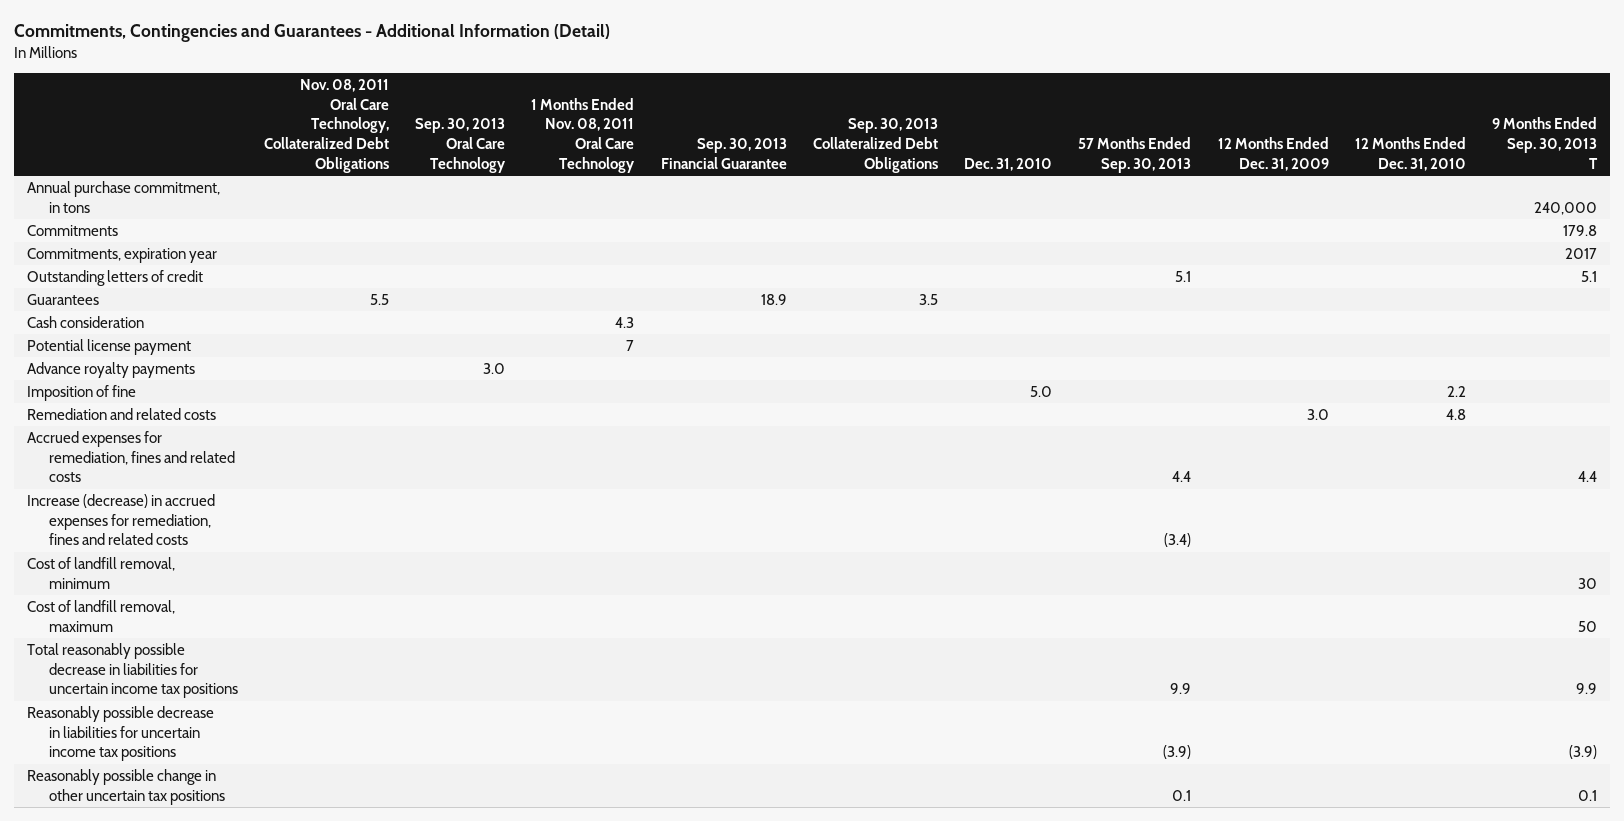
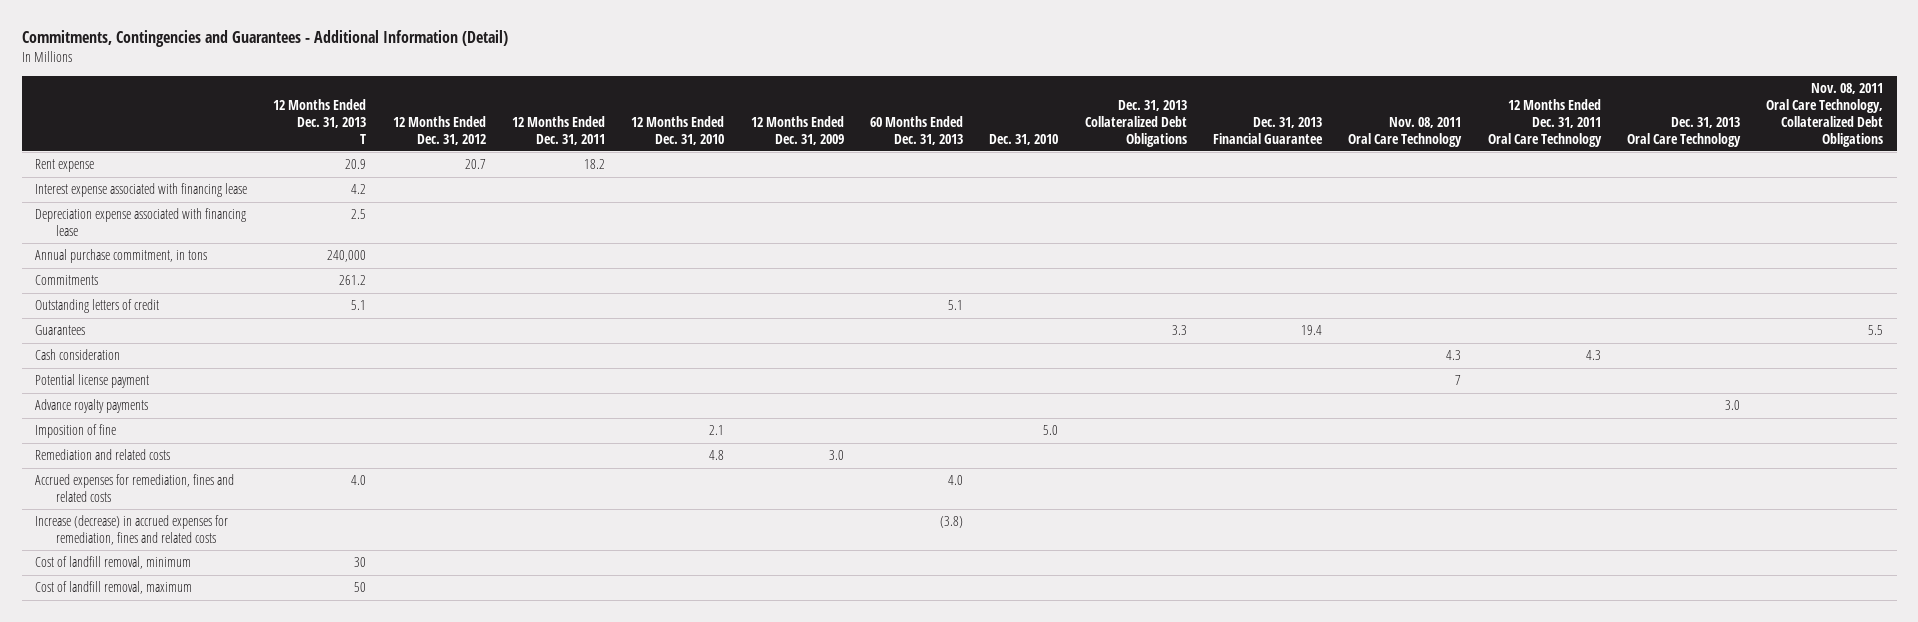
- | Nov. 08, 2011 Oral Care Technology, Collateralized Debt Obligations | Sep. 30, 2013 Oral Care Technology | 1 Months Ended Nov. 08, 2011 Oral Care Technology | Sep. 30, 2013 Financial Guarantee | Sep. 30, 2013 Collateralized Debt Obligations | Dec. 31, 2010 | 57 Months Ended Sep. 30, 2013 | 12 Months Ended Dec. 31, 2009 | 12 Months Ended Dec. 31, 2010 | 9 Months Ended Sep. 30, 2013 T
+ | 12 Months Ended Dec. 31, 2013 T | 12 Months Ended Dec. 31, 2012 | 12 Months Ended Dec. 31, 2011 | 12 Months Ended Dec. 31, 2010 | 12 Months Ended Dec. 31, 2009 | 60 Months Ended Dec. 31, 2013 | Dec. 31, 2010 | Dec. 31, 2013 Collateralized Debt Obligations | Dec. 31, 2013 Financial Guarantee | Nov. 08, 2011 Oral Care Technology | 12 Months Ended Dec. 31, 2011 Oral Care Technology | Dec. 31, 2013 Oral Care Technology | Nov. 08, 2011 Oral Care Technology, Collateralized Debt Obligations
+ Rent expense | 20.9 | 20.7 | 18.2 | | | | | | | | | |
+ Interest expense associated with financing lease | 4.2 | | | | | | | | | | | |
+ Depreciation expense associated with financing lease | 2.5 | | | | | | | | | | | |
- Commitments, expiration year | | | | | | | | | | 2017
- Imposition of fine | | | | | | 5.0 | | | 2.2 |
+ Imposition of fine | | | | 2.1 | | | 5.0 | | | | | |
- Total reasonably possible decrease in liabilities for uncertain income tax positions | | | | | | | 9.9 | | | 9.9
- Reasonably possible decrease in liabilities for uncertain income tax positions | | | | | | | (3.9) | | | (3.9)
- Reasonably possible change in other uncertain tax positions | | | | | | | 0.1 | | | 0.1

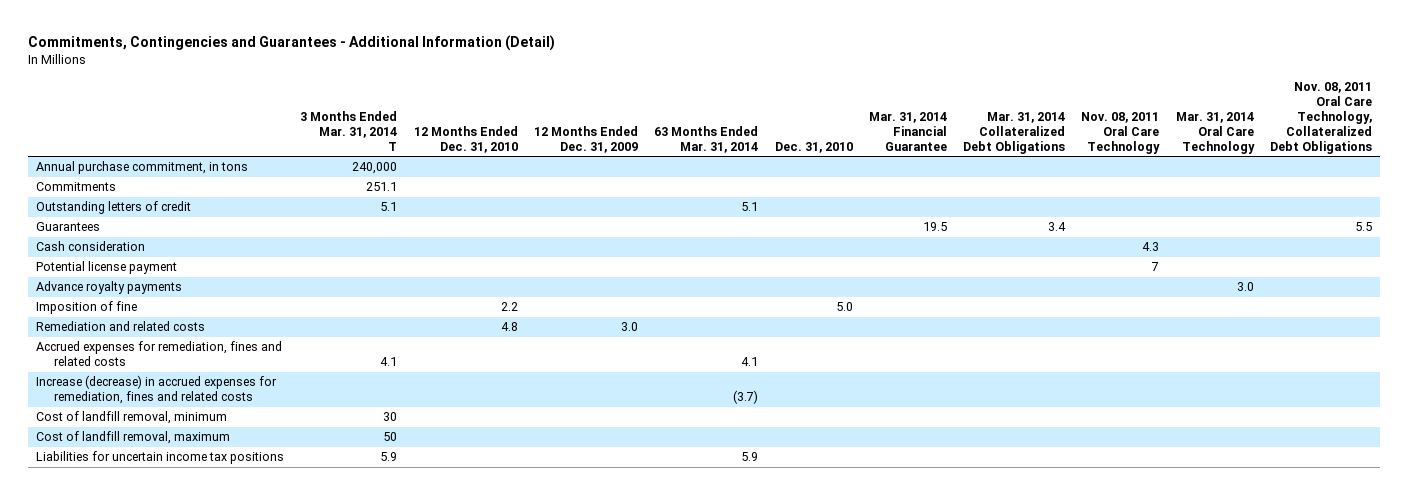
- | 12 Months Ended Dec. 31, 2013 T | 12 Months Ended Dec. 31, 2012 | 12 Months Ended Dec. 31, 2011 | 12 Months Ended Dec. 31, 2010 | 12 Months Ended Dec. 31, 2009 | 60 Months Ended Dec. 31, 2013 | Dec. 31, 2010 | Dec. 31, 2013 Collateralized Debt Obligations | Dec. 31, 2013 Financial Guarantee | Nov. 08, 2011 Oral Care Technology | 12 Months Ended Dec. 31, 2011 Oral Care Technology | Dec. 31, 2013 Oral Care Technology | Nov. 08, 2011 Oral Care Technology, Collateralized Debt Obligations
+ | 3 Months Ended Mar. 31, 2014 T | 12 Months Ended Dec. 31, 2010 | 12 Months Ended Dec. 31, 2009 | 63 Months Ended Mar. 31, 2014 | Dec. 31, 2010 | Mar. 31, 2014 Financial Guarantee | Mar. 31, 2014 Collateralized Debt Obligations | Nov. 08, 2011 Oral Care Technology | Mar. 31, 2014 Oral Care Technology | Nov. 08, 2011 Oral Care Technology, Collateralized Debt Obligations
- Rent expense | 20.9 | 20.7 | 18.2 | | | | | | | | | |
- Interest expense associated with financing lease | 4.2 | | | | | | | | | | | |
- Depreciation expense associated with financing lease | 2.5 | | | | | | | | | | | |
- Imposition of fine | | | | 2.1 | | | 5.0 | | | | | |
+ Imposition of fine | | 2.2 | | | 5.0 | | | | |
+ Liabilities for uncertain income tax positions | 5.9 | | | 5.9 | | | | | |

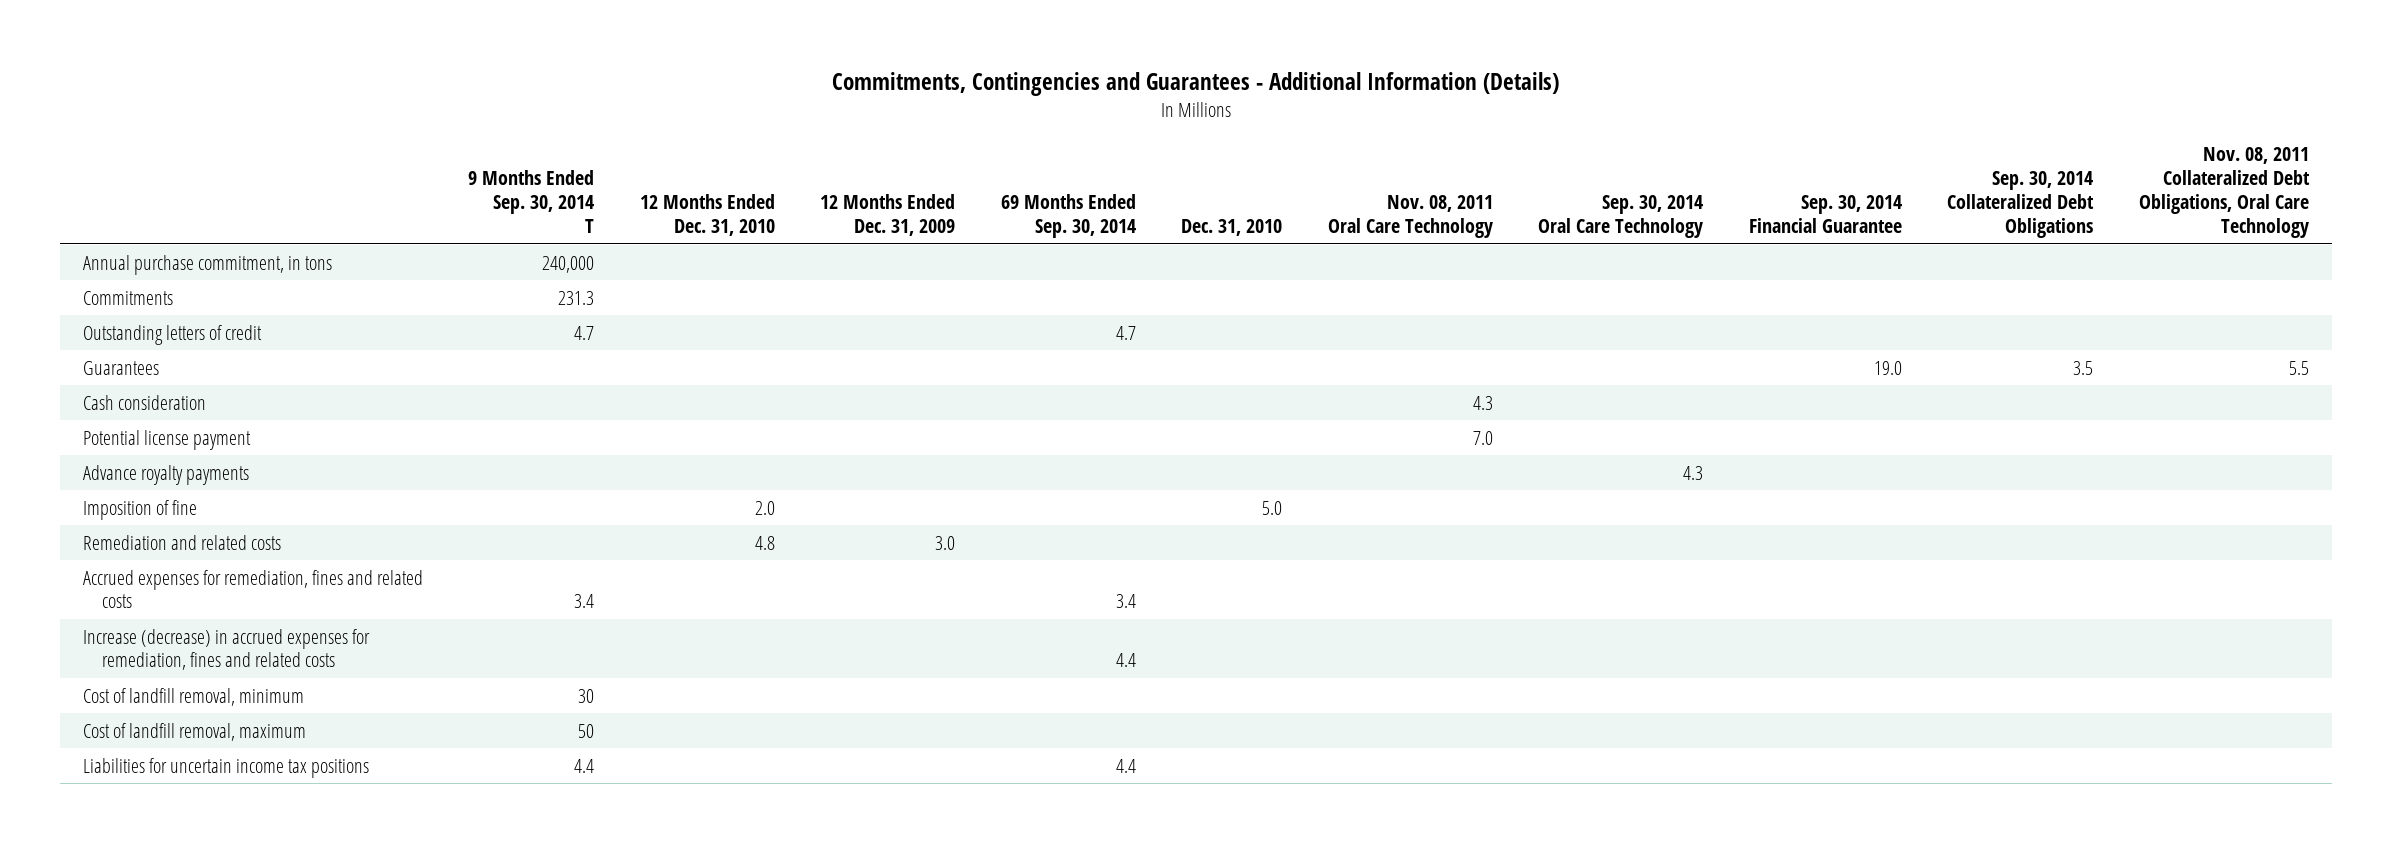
- Commitments, Contingencies and Guarantees - Additional Information (Detail)
+ Commitments, Contingencies and Guarantees - Additional Information (Details)
- | 3 Months Ended Mar. 31, 2014 T | 12 Months Ended Dec. 31, 2010 | 12 Months Ended Dec. 31, 2009 | 63 Months Ended Mar. 31, 2014 | Dec. 31, 2010 | Mar. 31, 2014 Financial Guarantee | Mar. 31, 2014 Collateralized Debt Obligations | Nov. 08, 2011 Oral Care Technology | Mar. 31, 2014 Oral Care Technology | Nov. 08, 2011 Oral Care Technology, Collateralized Debt Obligations
+ | 9 Months Ended Sep. 30, 2014 T | 12 Months Ended Dec. 31, 2010 | 12 Months Ended Dec. 31, 2009 | 69 Months Ended Sep. 30, 2014 | Dec. 31, 2010 | Nov. 08, 2011 Oral Care Technology | Sep. 30, 2014 Oral Care Technology | Sep. 30, 2014 Financial Guarantee | Sep. 30, 2014 Collateralized Debt Obligations | Nov. 08, 2011 Collateralized Debt Obligations, Oral Care Technology
- Potential license payment | | | | | | | | 7 | |
+ Potential license payment | | | | | | 7.0 | | | |
- Imposition of fine | | 2.2 | | | 5.0 | | | | |
+ Imposition of fine | | 2.0 | | | 5.0 | | | | |

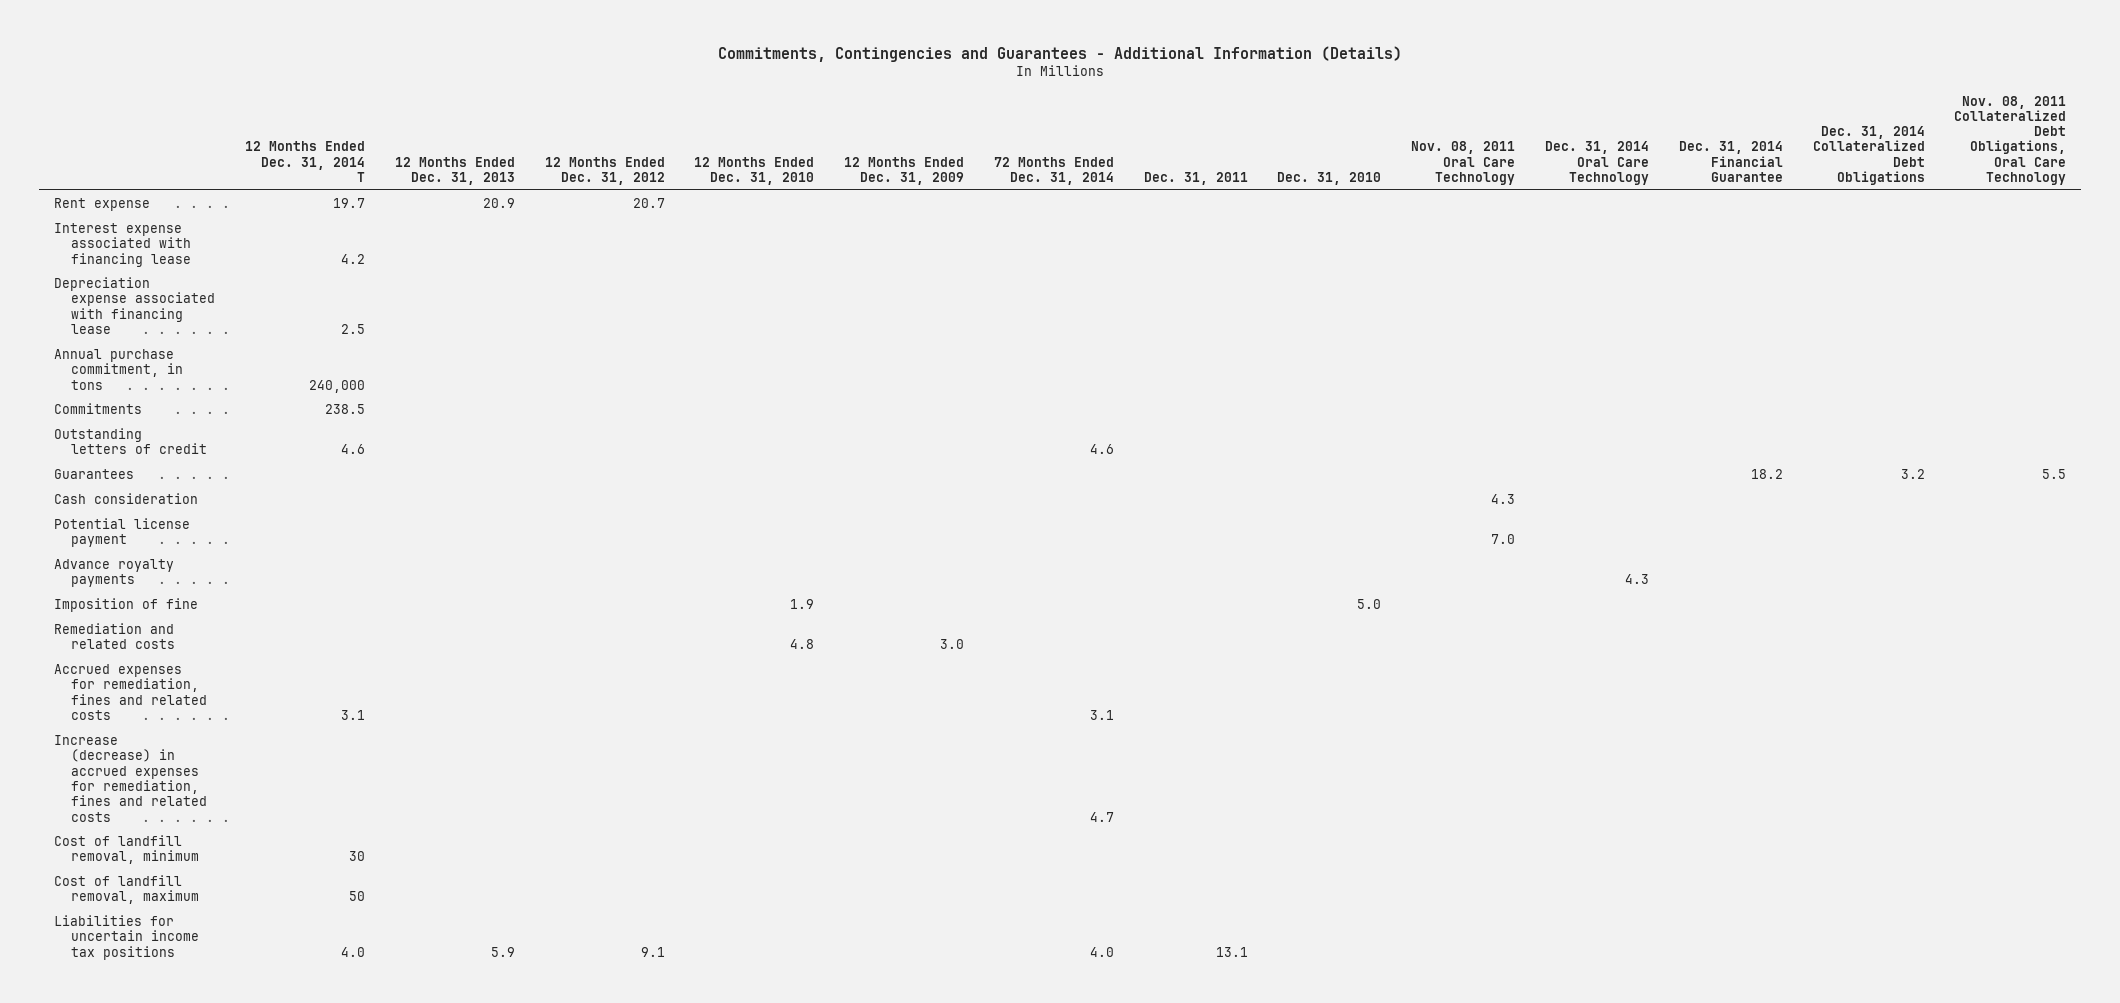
- | 9 Months Ended Sep. 30, 2014 T | 12 Months Ended Dec. 31, 2010 | 12 Months Ended Dec. 31, 2009 | 69 Months Ended Sep. 30, 2014 | Dec. 31, 2010 | Nov. 08, 2011 Oral Care Technology | Sep. 30, 2014 Oral Care Technology | Sep. 30, 2014 Financial Guarantee | Sep. 30, 2014 Collateralized Debt Obligations | Nov. 08, 2011 Collateralized Debt Obligations, Oral Care Technology
+ | 12 Months Ended Dec. 31, 2014 T | 12 Months Ended Dec. 31, 2013 | 12 Months Ended Dec. 31, 2012 | 12 Months Ended Dec. 31, 2010 | 12 Months Ended Dec. 31, 2009 | 72 Months Ended Dec. 31, 2014 | Dec. 31, 2011 | Dec. 31, 2010 | Nov. 08, 2011 Oral Care Technology | Dec. 31, 2014 Oral Care Technology | Dec. 31, 2014 Financial Guarantee | Dec. 31, 2014 Collateralized Debt Obligations | Nov. 08, 2011 Collateralized Debt Obligations, Oral Care Technology
+ Rent expense | 19.7 | 20.9 | 20.7 | | | | | | | | | |
+ Interest expense associated with financing lease | 4.2 | | | | | | | | | | | |
+ Depreciation expense associated with financing lease | 2.5 | | | | | | | | | | | |
- Imposition of fine | | 2.0 | | | 5.0 | | | | |
+ Imposition of fine | | | | 1.9 | | | | 5.0 | | | | |

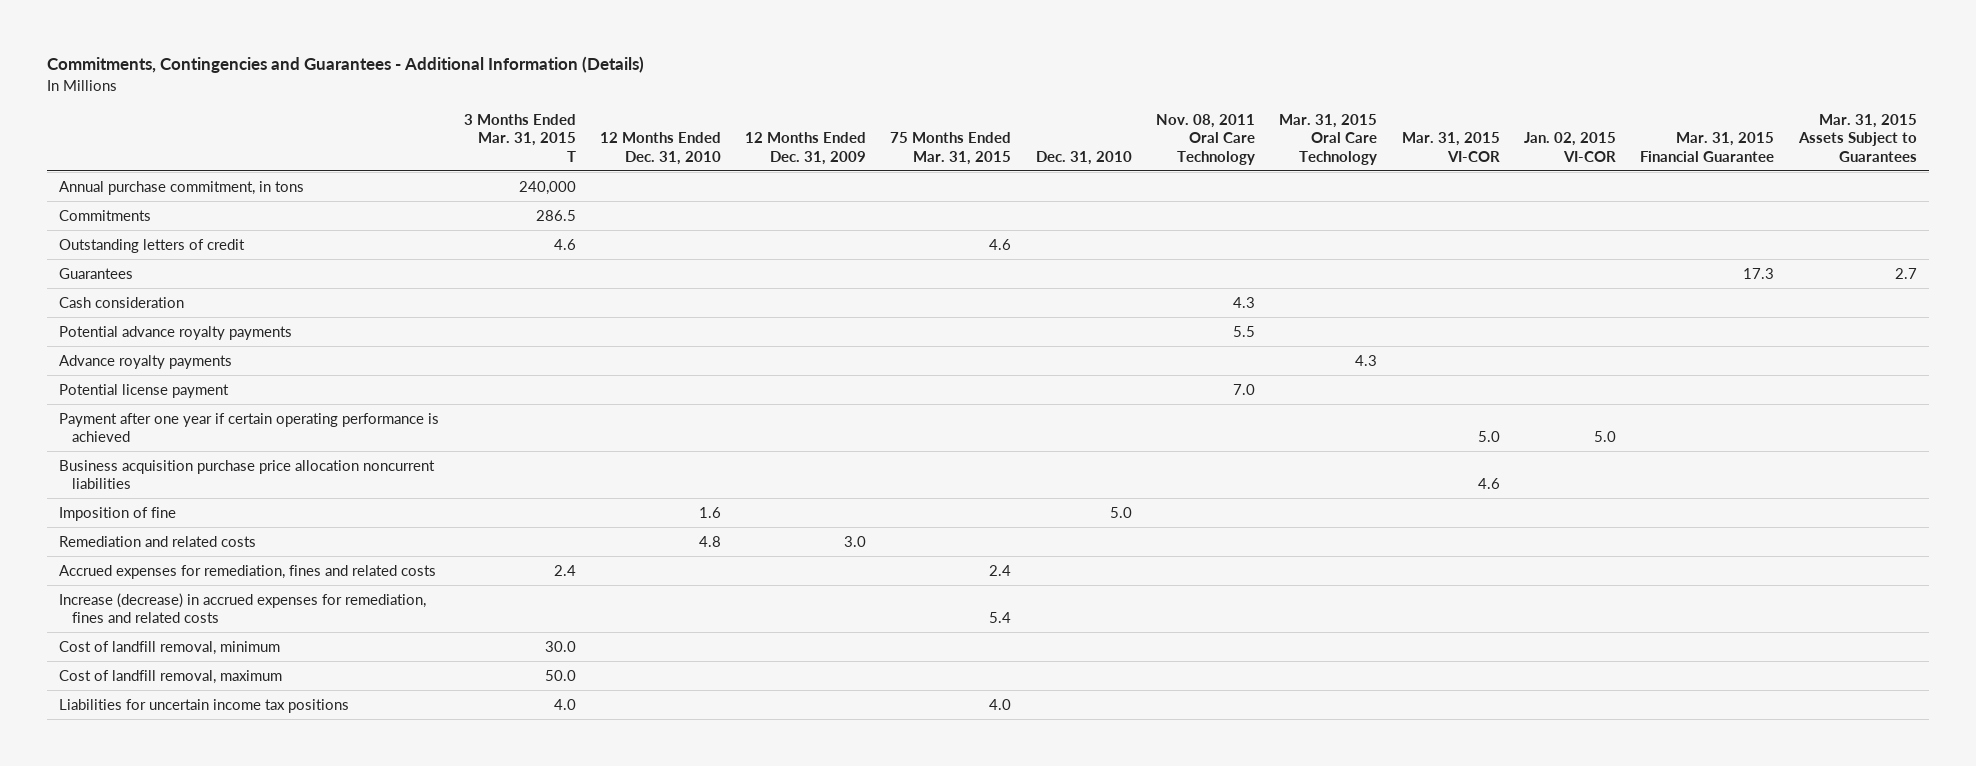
- | 12 Months Ended Dec. 31, 2014 T | 12 Months Ended Dec. 31, 2013 | 12 Months Ended Dec. 31, 2012 | 12 Months Ended Dec. 31, 2010 | 12 Months Ended Dec. 31, 2009 | 72 Months Ended Dec. 31, 2014 | Dec. 31, 2011 | Dec. 31, 2010 | Nov. 08, 2011 Oral Care Technology | Dec. 31, 2014 Oral Care Technology | Dec. 31, 2014 Financial Guarantee | Dec. 31, 2014 Collateralized Debt Obligations | Nov. 08, 2011 Collateralized Debt Obligations, Oral Care Technology
+ | 3 Months Ended Mar. 31, 2015 T | 12 Months Ended Dec. 31, 2010 | 12 Months Ended Dec. 31, 2009 | 75 Months Ended Mar. 31, 2015 | Dec. 31, 2010 | Nov. 08, 2011 Oral Care Technology | Mar. 31, 2015 Oral Care Technology | Mar. 31, 2015 VI-COR | Jan. 02, 2015 VI-COR | Mar. 31, 2015 Financial Guarantee | Mar. 31, 2015 Assets Subject to Guarantees
- Rent expense | 19.7 | 20.9 | 20.7 | | | | | | | | | |
- Interest expense associated with financing lease | 4.2 | | | | | | | | | | | |
- Depreciation expense associated with financing lease | 2.5 | | | | | | | | | | | |
+ Potential advance royalty payments | | | | | | 5.5 | | | | |
- Imposition of fine | | | | 1.9 | | | | 5.0 | | | | |
moved down: Potential license payment | | | | | | 7.0 | | | | |
+ Payment after one year if certain operating performance is achieved | | | | | | | | 5.0 | 5.0 | |
+ Business acquisition purchase price allocation noncurrent liabilities | | | | | | | | 4.6 | | |
+ Imposition of fine | | 1.6 | | | 5.0 | | | | | |

